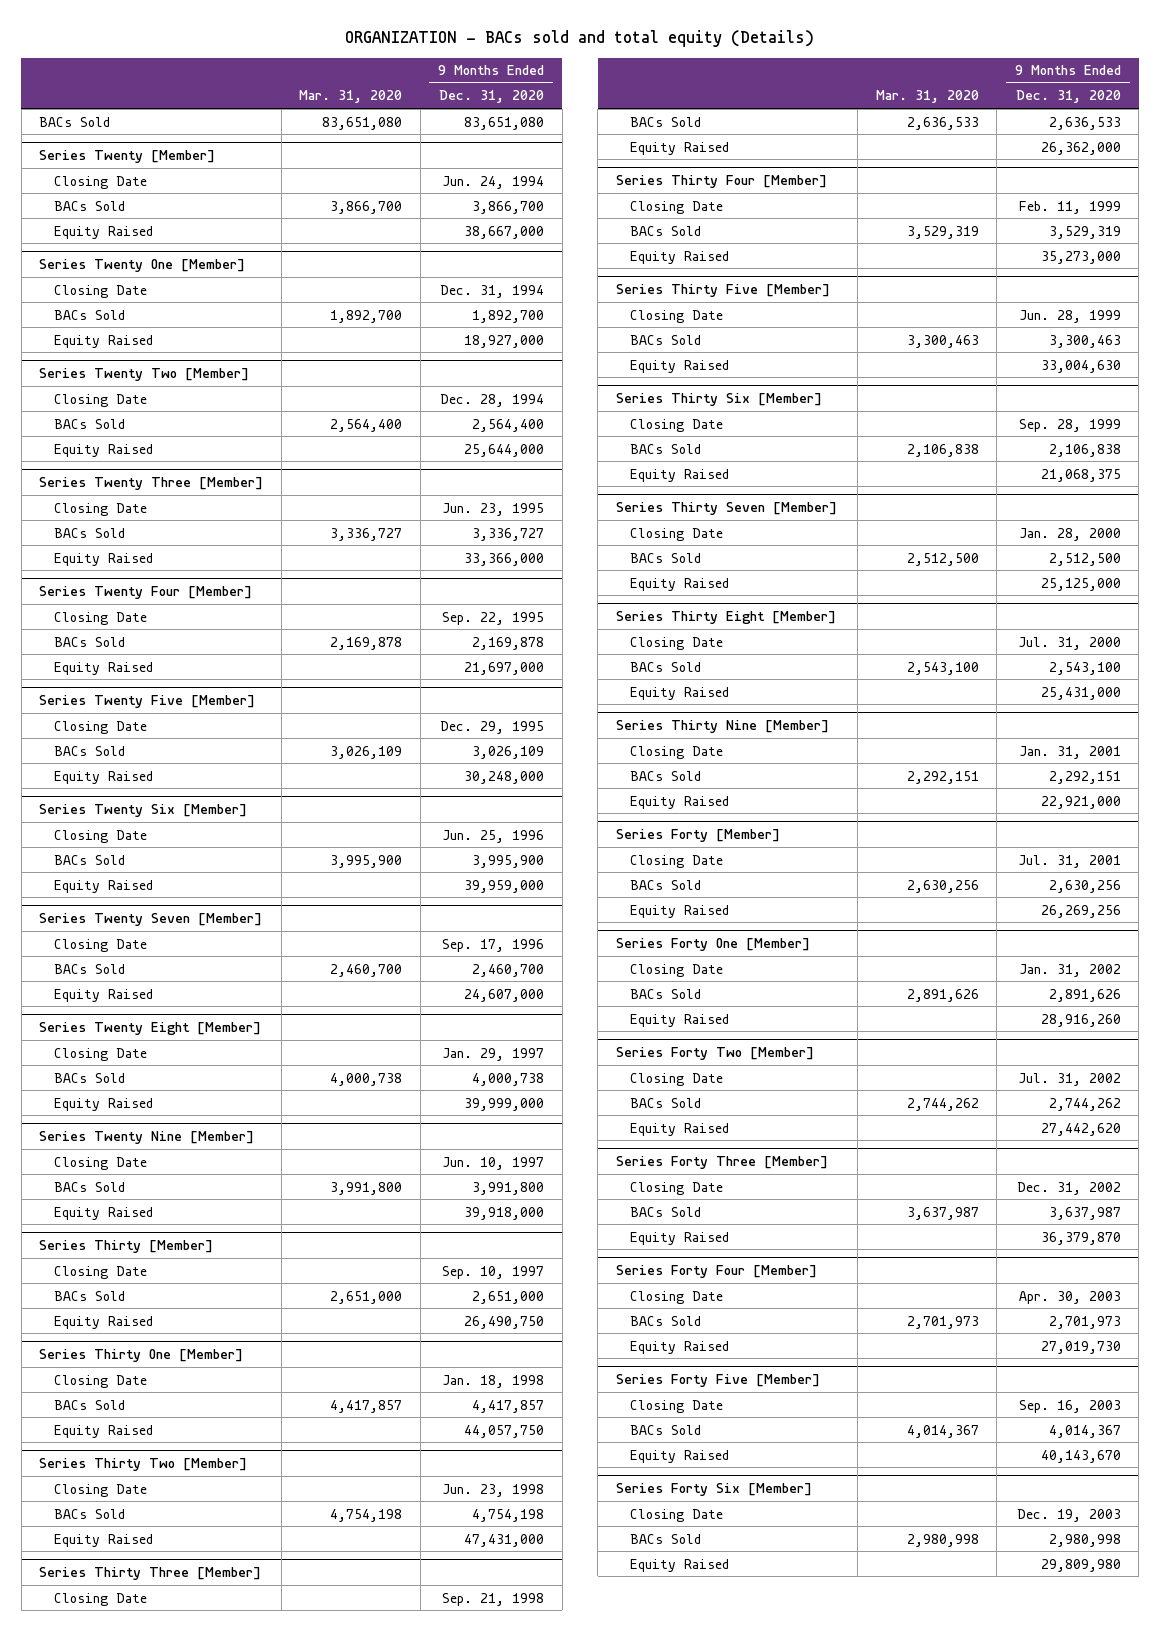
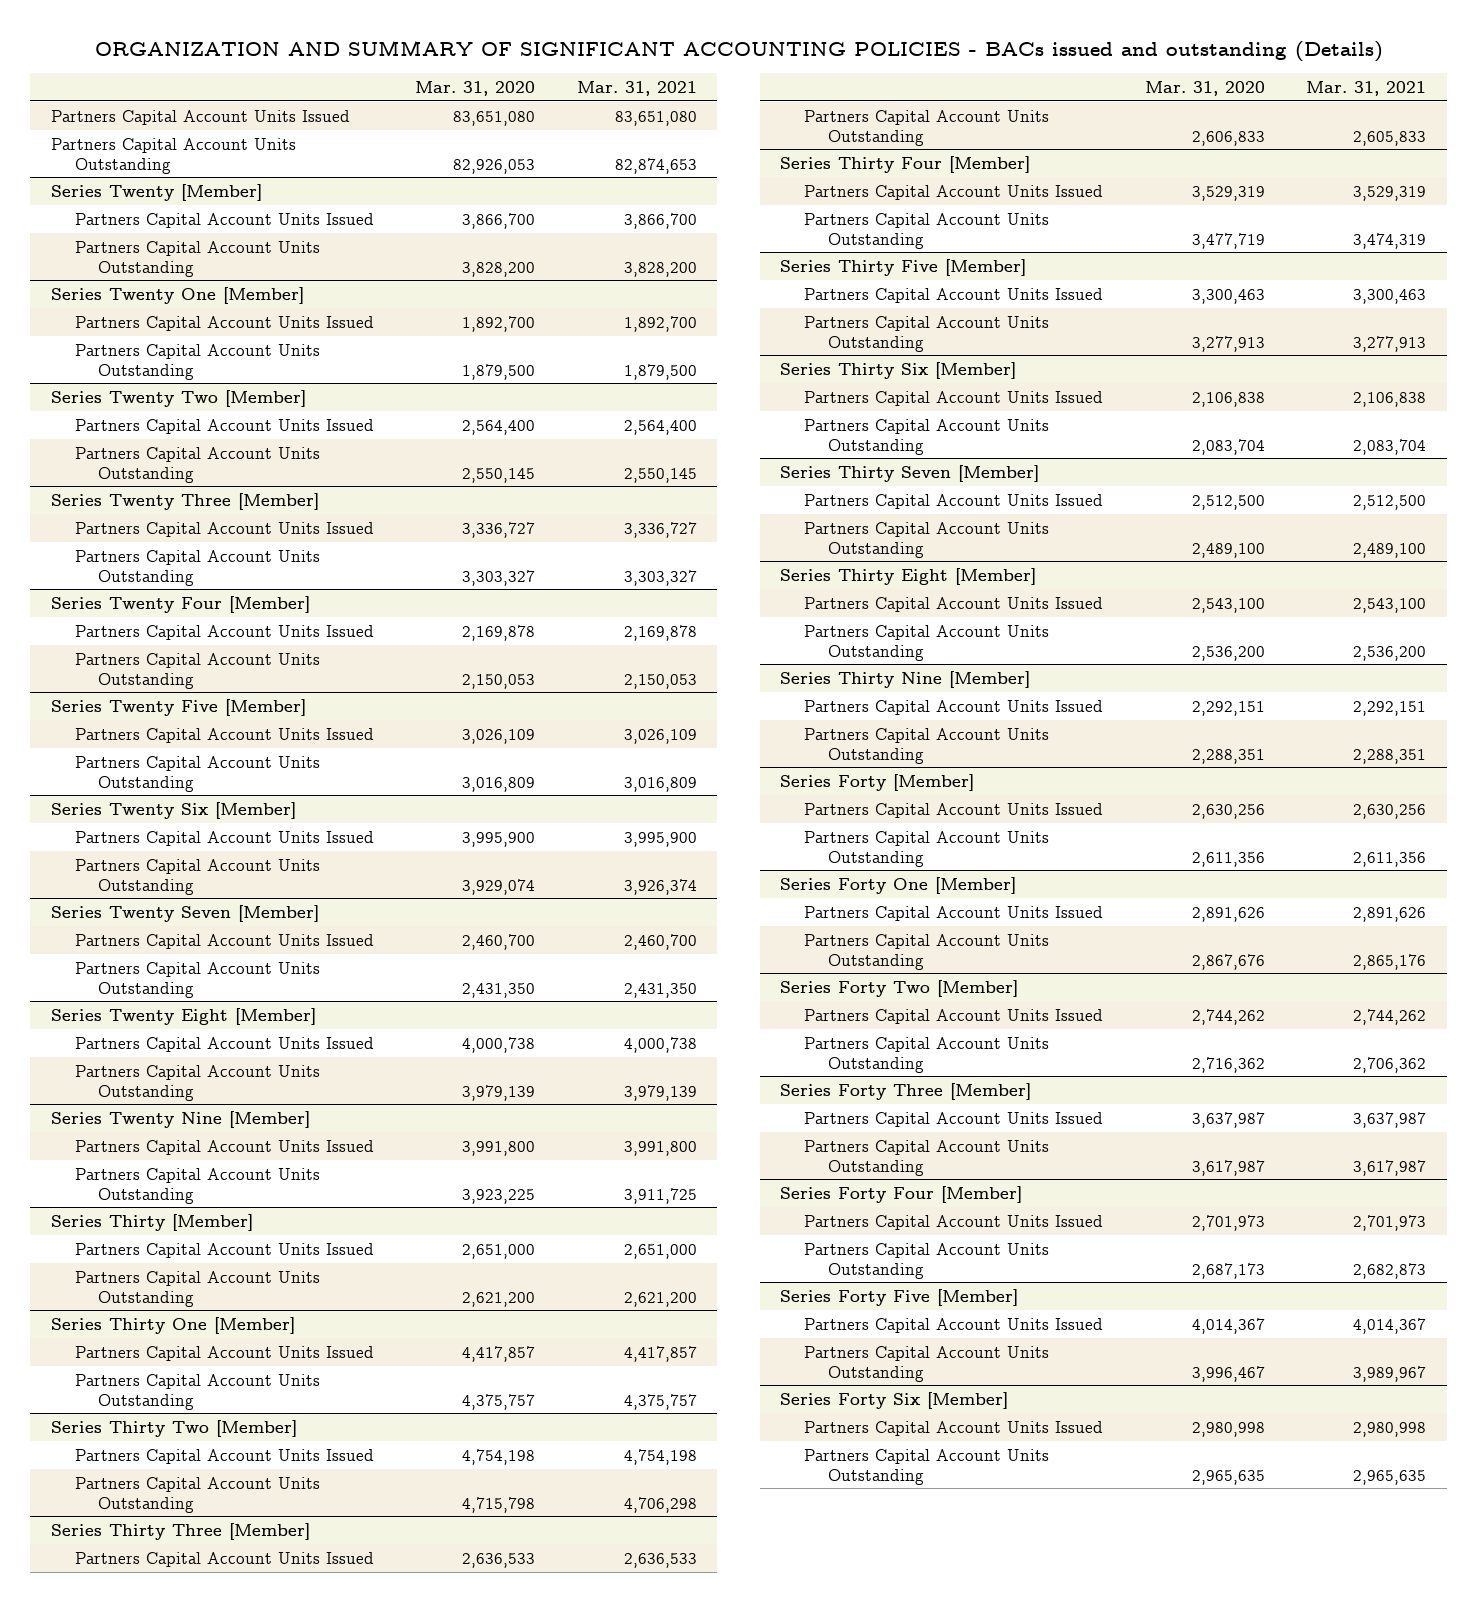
- ORGANIZATION - BACs sold and total equity (Details)
+ ORGANIZATION AND SUMMARY OF SIGNIFICANT ACCOUNTING POLICIES - BACs issued and outstanding (Details)
- | Mar. 31, 2020 | 9 Months Ended Dec. 31, 2020
+ | Mar. 31, 2020 | Mar. 31, 2021
- BACs Sold | 83,651,080 | 83,651,080
+ Partners Capital Account Units Issued | 83,651,080 | 83,651,080
+ Partners Capital Account Units Outstanding | 82,926,053 | 82,874,653
@ Series Twenty [Member]
- Closing Date | | Jun. 24, 1994
- BACs Sold | 3,866,700 | 3,866,700
- Equity Raised | | 38,667,000
+ Partners Capital Account Units Issued | 3,866,700 | 3,866,700
+ Partners Capital Account Units Outstanding | 3,828,200 | 3,828,200
@ Series Twenty One [Member]
- Closing Date | | Dec. 31, 1994
- BACs Sold | 1,892,700 | 1,892,700
- Equity Raised | | 18,927,000
+ Partners Capital Account Units Issued | 1,892,700 | 1,892,700
+ Partners Capital Account Units Outstanding | 1,879,500 | 1,879,500
@ Series Twenty Two [Member]
- Closing Date | | Dec. 28, 1994
- BACs Sold | 2,564,400 | 2,564,400
- Equity Raised | | 25,644,000
+ Partners Capital Account Units Issued | 2,564,400 | 2,564,400
+ Partners Capital Account Units Outstanding | 2,550,145 | 2,550,145
@ Series Twenty Three [Member]
- Closing Date | | Jun. 23, 1995
- BACs Sold | 3,336,727 | 3,336,727
- Equity Raised | | 33,366,000
+ Partners Capital Account Units Issued | 3,336,727 | 3,336,727
+ Partners Capital Account Units Outstanding | 3,303,327 | 3,303,327
@ Series Twenty Four [Member]
- Closing Date | | Sep. 22, 1995
- BACs Sold | 2,169,878 | 2,169,878
- Equity Raised | | 21,697,000
+ Partners Capital Account Units Issued | 2,169,878 | 2,169,878
+ Partners Capital Account Units Outstanding | 2,150,053 | 2,150,053
@ Series Twenty Five [Member]
- Closing Date | | Dec. 29, 1995
- BACs Sold | 3,026,109 | 3,026,109
- Equity Raised | | 30,248,000
+ Partners Capital Account Units Issued | 3,026,109 | 3,026,109
+ Partners Capital Account Units Outstanding | 3,016,809 | 3,016,809
@ Series Twenty Six [Member]
- Closing Date | | Jun. 25, 1996
- BACs Sold | 3,995,900 | 3,995,900
- Equity Raised | | 39,959,000
+ Partners Capital Account Units Issued | 3,995,900 | 3,995,900
+ Partners Capital Account Units Outstanding | 3,929,074 | 3,926,374
@ Series Twenty Seven [Member]
- Closing Date | | Sep. 17, 1996
- BACs Sold | 2,460,700 | 2,460,700
- Equity Raised | | 24,607,000
+ Partners Capital Account Units Issued | 2,460,700 | 2,460,700
+ Partners Capital Account Units Outstanding | 2,431,350 | 2,431,350
@ Series Twenty Eight [Member]
- Closing Date | | Jan. 29, 1997
- BACs Sold | 4,000,738 | 4,000,738
- Equity Raised | | 39,999,000
+ Partners Capital Account Units Issued | 4,000,738 | 4,000,738
+ Partners Capital Account Units Outstanding | 3,979,139 | 3,979,139
@ Series Twenty Nine [Member]
- Closing Date | | Jun. 10, 1997
- BACs Sold | 3,991,800 | 3,991,800
- Equity Raised | | 39,918,000
+ Partners Capital Account Units Issued | 3,991,800 | 3,991,800
+ Partners Capital Account Units Outstanding | 3,923,225 | 3,911,725
@ Series Thirty [Member]
- Closing Date | | Sep. 10, 1997
- BACs Sold | 2,651,000 | 2,651,000
- Equity Raised | | 26,490,750
+ Partners Capital Account Units Issued | 2,651,000 | 2,651,000
+ Partners Capital Account Units Outstanding | 2,621,200 | 2,621,200
@ Series Thirty One [Member]
- Closing Date | | Jan. 18, 1998
- BACs Sold | 4,417,857 | 4,417,857
- Equity Raised | | 44,057,750
+ Partners Capital Account Units Issued | 4,417,857 | 4,417,857
+ Partners Capital Account Units Outstanding | 4,375,757 | 4,375,757
@ Series Thirty Two [Member]
- Closing Date | | Jun. 23, 1998
- BACs Sold | 4,754,198 | 4,754,198
- Equity Raised | | 47,431,000
+ Partners Capital Account Units Issued | 4,754,198 | 4,754,198
+ Partners Capital Account Units Outstanding | 4,715,798 | 4,706,298
@ Series Thirty Three [Member]
- Closing Date | | Sep. 21, 1998
- BACs Sold | 2,636,533 | 2,636,533
- Equity Raised | | 26,362,000
+ Partners Capital Account Units Issued | 2,636,533 | 2,636,533
+ Partners Capital Account Units Outstanding | 2,606,833 | 2,605,833
@ Series Thirty Four [Member]
- Closing Date | | Feb. 11, 1999
- BACs Sold | 3,529,319 | 3,529,319
- Equity Raised | | 35,273,000
+ Partners Capital Account Units Issued | 3,529,319 | 3,529,319
+ Partners Capital Account Units Outstanding | 3,477,719 | 3,474,319
@ Series Thirty Five [Member]
- Closing Date | | Jun. 28, 1999
- BACs Sold | 3,300,463 | 3,300,463
- Equity Raised | | 33,004,630
+ Partners Capital Account Units Issued | 3,300,463 | 3,300,463
+ Partners Capital Account Units Outstanding | 3,277,913 | 3,277,913
@ Series Thirty Six [Member]
- Closing Date | | Sep. 28, 1999
- BACs Sold | 2,106,838 | 2,106,838
- Equity Raised | | 21,068,375
+ Partners Capital Account Units Issued | 2,106,838 | 2,106,838
+ Partners Capital Account Units Outstanding | 2,083,704 | 2,083,704
@ Series Thirty Seven [Member]
- Closing Date | | Jan. 28, 2000
- BACs Sold | 2,512,500 | 2,512,500
- Equity Raised | | 25,125,000
+ Partners Capital Account Units Issued | 2,512,500 | 2,512,500
+ Partners Capital Account Units Outstanding | 2,489,100 | 2,489,100
@ Series Thirty Eight [Member]
- Closing Date | | Jul. 31, 2000
- BACs Sold | 2,543,100 | 2,543,100
- Equity Raised | | 25,431,000
+ Partners Capital Account Units Issued | 2,543,100 | 2,543,100
+ Partners Capital Account Units Outstanding | 2,536,200 | 2,536,200
@ Series Thirty Nine [Member]
- Closing Date | | Jan. 31, 2001
- BACs Sold | 2,292,151 | 2,292,151
- Equity Raised | | 22,921,000
+ Partners Capital Account Units Issued | 2,292,151 | 2,292,151
+ Partners Capital Account Units Outstanding | 2,288,351 | 2,288,351
@ Series Forty [Member]
- Closing Date | | Jul. 31, 2001
- BACs Sold | 2,630,256 | 2,630,256
- Equity Raised | | 26,269,256
+ Partners Capital Account Units Issued | 2,630,256 | 2,630,256
+ Partners Capital Account Units Outstanding | 2,611,356 | 2,611,356
@ Series Forty One [Member]
- Closing Date | | Jan. 31, 2002
- BACs Sold | 2,891,626 | 2,891,626
- Equity Raised | | 28,916,260
+ Partners Capital Account Units Issued | 2,891,626 | 2,891,626
+ Partners Capital Account Units Outstanding | 2,867,676 | 2,865,176
@ Series Forty Two [Member]
- Closing Date | | Jul. 31, 2002
- BACs Sold | 2,744,262 | 2,744,262
- Equity Raised | | 27,442,620
+ Partners Capital Account Units Issued | 2,744,262 | 2,744,262
+ Partners Capital Account Units Outstanding | 2,716,362 | 2,706,362
@ Series Forty Three [Member]
- Closing Date | | Dec. 31, 2002
- BACs Sold | 3,637,987 | 3,637,987
- Equity Raised | | 36,379,870
+ Partners Capital Account Units Issued | 3,637,987 | 3,637,987
+ Partners Capital Account Units Outstanding | 3,617,987 | 3,617,987
@ Series Forty Four [Member]
- Closing Date | | Apr. 30, 2003
- BACs Sold | 2,701,973 | 2,701,973
- Equity Raised | | 27,019,730
+ Partners Capital Account Units Issued | 2,701,973 | 2,701,973
+ Partners Capital Account Units Outstanding | 2,687,173 | 2,682,873
@ Series Forty Five [Member]
- Closing Date | | Sep. 16, 2003
- BACs Sold | 4,014,367 | 4,014,367
- Equity Raised | | 40,143,670
+ Partners Capital Account Units Issued | 4,014,367 | 4,014,367
+ Partners Capital Account Units Outstanding | 3,996,467 | 3,989,967
@ Series Forty Six [Member]
- Closing Date | | Dec. 19, 2003
- BACs Sold | 2,980,998 | 2,980,998
- Equity Raised | | 29,809,980
+ Partners Capital Account Units Issued | 2,980,998 | 2,980,998
+ Partners Capital Account Units Outstanding | 2,965,635 | 2,965,635

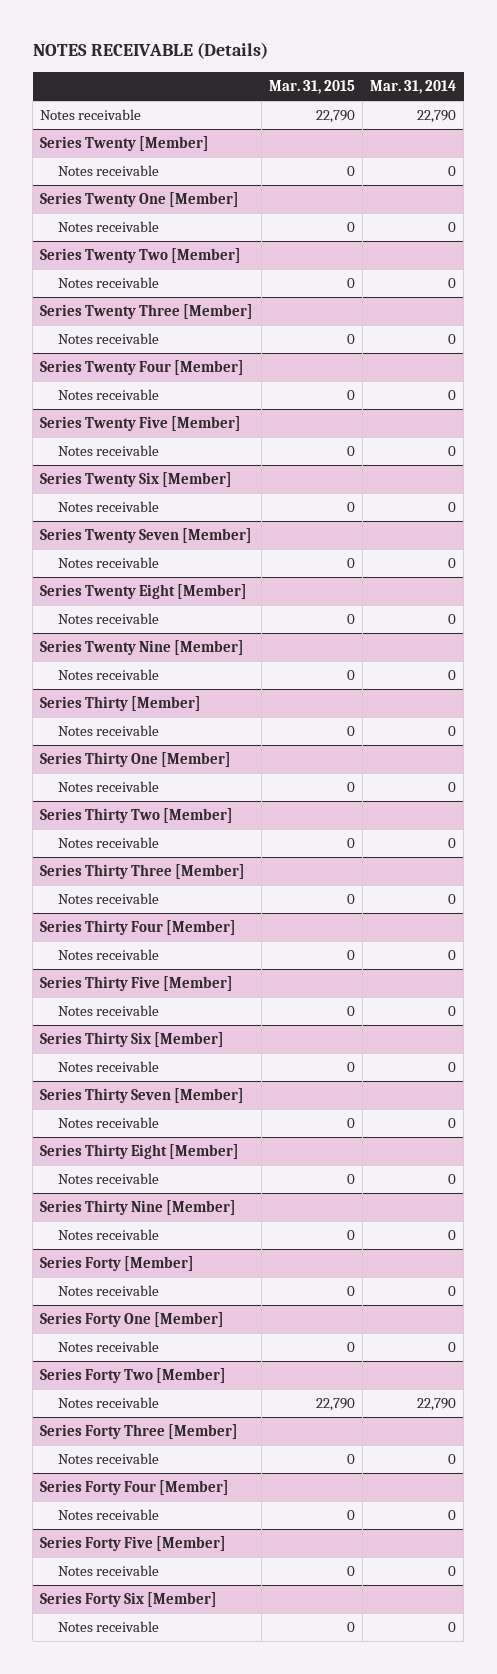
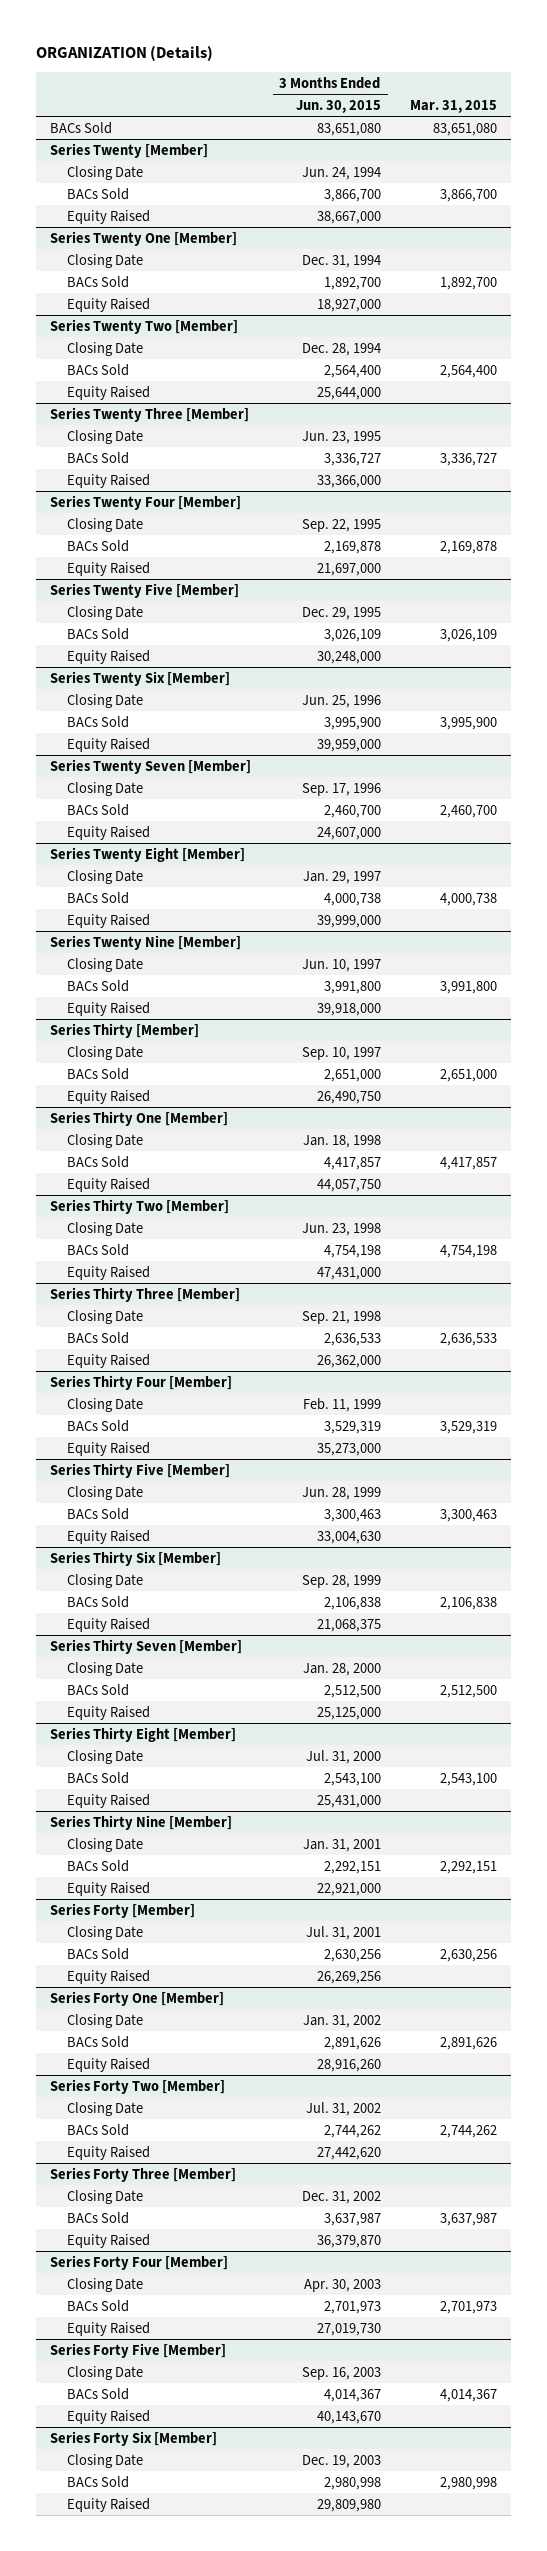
- NOTES RECEIVABLE (Details)
+ ORGANIZATION (Details)
- | Mar. 31, 2015 | Mar. 31, 2014
+ | 3 Months Ended Jun. 30, 2015 | Mar. 31, 2015
- Notes receivable | 22,790 | 22,790
+ BACs Sold | 83,651,080 | 83,651,080
@ Series Twenty [Member]
- Notes receivable | 0 | 0
+ Closing Date | Jun. 24, 1994 |
+ BACs Sold | 3,866,700 | 3,866,700
+ Equity Raised | 38,667,000 |
@ Series Twenty One [Member]
- Notes receivable | 0 | 0
+ Closing Date | Dec. 31, 1994 |
+ BACs Sold | 1,892,700 | 1,892,700
+ Equity Raised | 18,927,000 |
@ Series Twenty Two [Member]
- Notes receivable | 0 | 0
+ Closing Date | Dec. 28, 1994 |
+ BACs Sold | 2,564,400 | 2,564,400
+ Equity Raised | 25,644,000 |
@ Series Twenty Three [Member]
- Notes receivable | 0 | 0
+ Closing Date | Jun. 23, 1995 |
+ BACs Sold | 3,336,727 | 3,336,727
+ Equity Raised | 33,366,000 |
@ Series Twenty Four [Member]
- Notes receivable | 0 | 0
+ Closing Date | Sep. 22, 1995 |
+ BACs Sold | 2,169,878 | 2,169,878
+ Equity Raised | 21,697,000 |
@ Series Twenty Five [Member]
- Notes receivable | 0 | 0
+ Closing Date | Dec. 29, 1995 |
+ BACs Sold | 3,026,109 | 3,026,109
+ Equity Raised | 30,248,000 |
@ Series Twenty Six [Member]
- Notes receivable | 0 | 0
+ Closing Date | Jun. 25, 1996 |
+ BACs Sold | 3,995,900 | 3,995,900
+ Equity Raised | 39,959,000 |
@ Series Twenty Seven [Member]
- Notes receivable | 0 | 0
+ Closing Date | Sep. 17, 1996 |
+ BACs Sold | 2,460,700 | 2,460,700
+ Equity Raised | 24,607,000 |
@ Series Twenty Eight [Member]
- Notes receivable | 0 | 0
+ Closing Date | Jan. 29, 1997 |
+ BACs Sold | 4,000,738 | 4,000,738
+ Equity Raised | 39,999,000 |
@ Series Twenty Nine [Member]
- Notes receivable | 0 | 0
+ Closing Date | Jun. 10, 1997 |
+ BACs Sold | 3,991,800 | 3,991,800
+ Equity Raised | 39,918,000 |
@ Series Thirty [Member]
- Notes receivable | 0 | 0
+ Closing Date | Sep. 10, 1997 |
+ BACs Sold | 2,651,000 | 2,651,000
+ Equity Raised | 26,490,750 |
@ Series Thirty One [Member]
- Notes receivable | 0 | 0
+ Closing Date | Jan. 18, 1998 |
+ BACs Sold | 4,417,857 | 4,417,857
+ Equity Raised | 44,057,750 |
@ Series Thirty Two [Member]
- Notes receivable | 0 | 0
+ Closing Date | Jun. 23, 1998 |
+ BACs Sold | 4,754,198 | 4,754,198
+ Equity Raised | 47,431,000 |
@ Series Thirty Three [Member]
- Notes receivable | 0 | 0
+ Closing Date | Sep. 21, 1998 |
+ BACs Sold | 2,636,533 | 2,636,533
+ Equity Raised | 26,362,000 |
@ Series Thirty Four [Member]
- Notes receivable | 0 | 0
+ Closing Date | Feb. 11, 1999 |
+ BACs Sold | 3,529,319 | 3,529,319
+ Equity Raised | 35,273,000 |
@ Series Thirty Five [Member]
- Notes receivable | 0 | 0
+ Closing Date | Jun. 28, 1999 |
+ BACs Sold | 3,300,463 | 3,300,463
+ Equity Raised | 33,004,630 |
@ Series Thirty Six [Member]
- Notes receivable | 0 | 0
+ Closing Date | Sep. 28, 1999 |
+ BACs Sold | 2,106,838 | 2,106,838
+ Equity Raised | 21,068,375 |
@ Series Thirty Seven [Member]
- Notes receivable | 0 | 0
+ Closing Date | Jan. 28, 2000 |
+ BACs Sold | 2,512,500 | 2,512,500
+ Equity Raised | 25,125,000 |
@ Series Thirty Eight [Member]
- Notes receivable | 0 | 0
+ Closing Date | Jul. 31, 2000 |
+ BACs Sold | 2,543,100 | 2,543,100
+ Equity Raised | 25,431,000 |
@ Series Thirty Nine [Member]
- Notes receivable | 0 | 0
+ Closing Date | Jan. 31, 2001 |
+ BACs Sold | 2,292,151 | 2,292,151
+ Equity Raised | 22,921,000 |
@ Series Forty [Member]
- Notes receivable | 0 | 0
+ Closing Date | Jul. 31, 2001 |
+ BACs Sold | 2,630,256 | 2,630,256
+ Equity Raised | 26,269,256 |
@ Series Forty One [Member]
- Notes receivable | 0 | 0
+ Closing Date | Jan. 31, 2002 |
+ BACs Sold | 2,891,626 | 2,891,626
+ Equity Raised | 28,916,260 |
@ Series Forty Two [Member]
- Notes receivable | 22,790 | 22,790
+ Closing Date | Jul. 31, 2002 |
+ BACs Sold | 2,744,262 | 2,744,262
+ Equity Raised | 27,442,620 |
@ Series Forty Three [Member]
- Notes receivable | 0 | 0
+ Closing Date | Dec. 31, 2002 |
+ BACs Sold | 3,637,987 | 3,637,987
+ Equity Raised | 36,379,870 |
@ Series Forty Four [Member]
- Notes receivable | 0 | 0
+ Closing Date | Apr. 30, 2003 |
+ BACs Sold | 2,701,973 | 2,701,973
+ Equity Raised | 27,019,730 |
@ Series Forty Five [Member]
- Notes receivable | 0 | 0
+ Closing Date | Sep. 16, 2003 |
+ BACs Sold | 4,014,367 | 4,014,367
+ Equity Raised | 40,143,670 |
@ Series Forty Six [Member]
- Notes receivable | 0 | 0
+ Closing Date | Dec. 19, 2003 |
+ BACs Sold | 2,980,998 | 2,980,998
+ Equity Raised | 29,809,980 |

